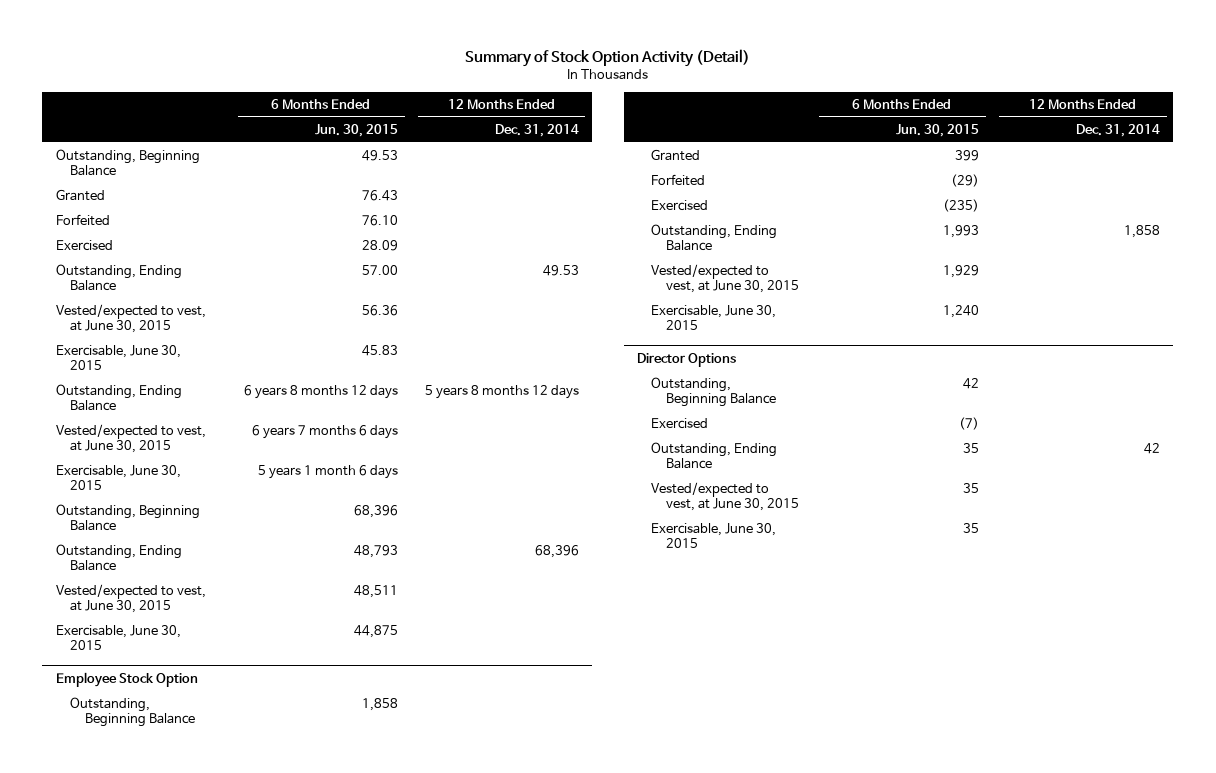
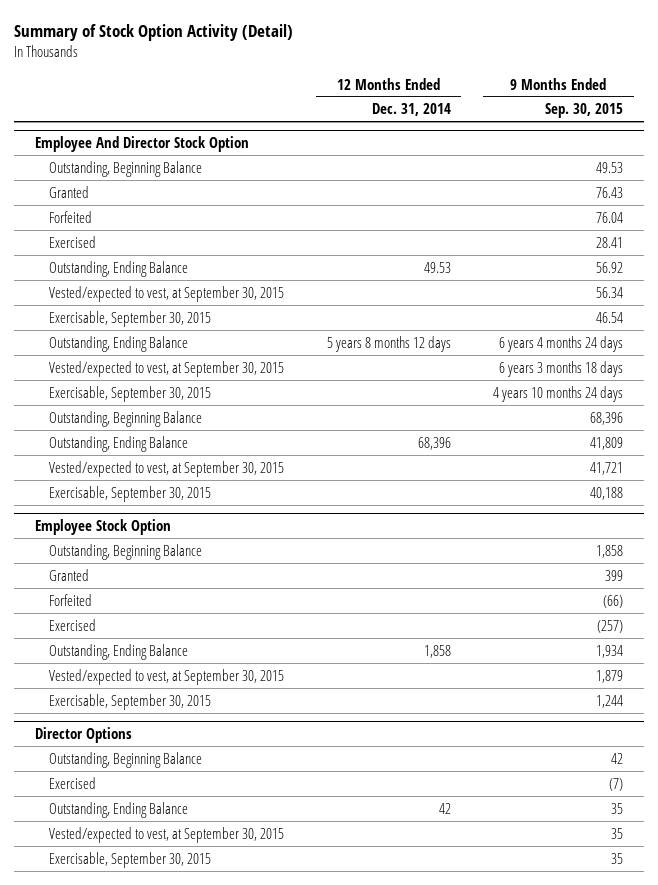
- | 6 Months Ended Jun. 30, 2015 | 12 Months Ended Dec. 31, 2014
+ | 12 Months Ended Dec. 31, 2014 | 9 Months Ended Sep. 30, 2015
+ Employee And Director Stock Option
- Vested/expected to vest, at June 30, 2015 | 56.36 |
- Exercisable, June 30, 2015 | 45.83 |
+ Vested/expected to vest, at September 30, 2015 | | 56.34
+ Exercisable, September 30, 2015 | | 46.54
- Vested/expected to vest, at June 30, 2015 | 6 years 7 months 6 days |
- Exercisable, June 30, 2015 | 5 years 1 month 6 days |
+ Vested/expected to vest, at September 30, 2015 | | 6 years 3 months 18 days
+ Exercisable, September 30, 2015 | | 4 years 10 months 24 days
- Vested/expected to vest, at June 30, 2015 | 48,511 |
- Exercisable, June 30, 2015 | 44,875 |
+ Vested/expected to vest, at September 30, 2015 | | 41,721
+ Exercisable, September 30, 2015 | | 40,188
@ Employee Stock Option
- Vested/expected to vest, at June 30, 2015 | 1,929 |
- Exercisable, June 30, 2015 | 1,240 |
+ Vested/expected to vest, at September 30, 2015 | | 1,879
+ Exercisable, September 30, 2015 | | 1,244
@ Director Options
- Vested/expected to vest, at June 30, 2015 | 35 |
- Exercisable, June 30, 2015 | 35 |
+ Vested/expected to vest, at September 30, 2015 | | 35
+ Exercisable, September 30, 2015 | | 35

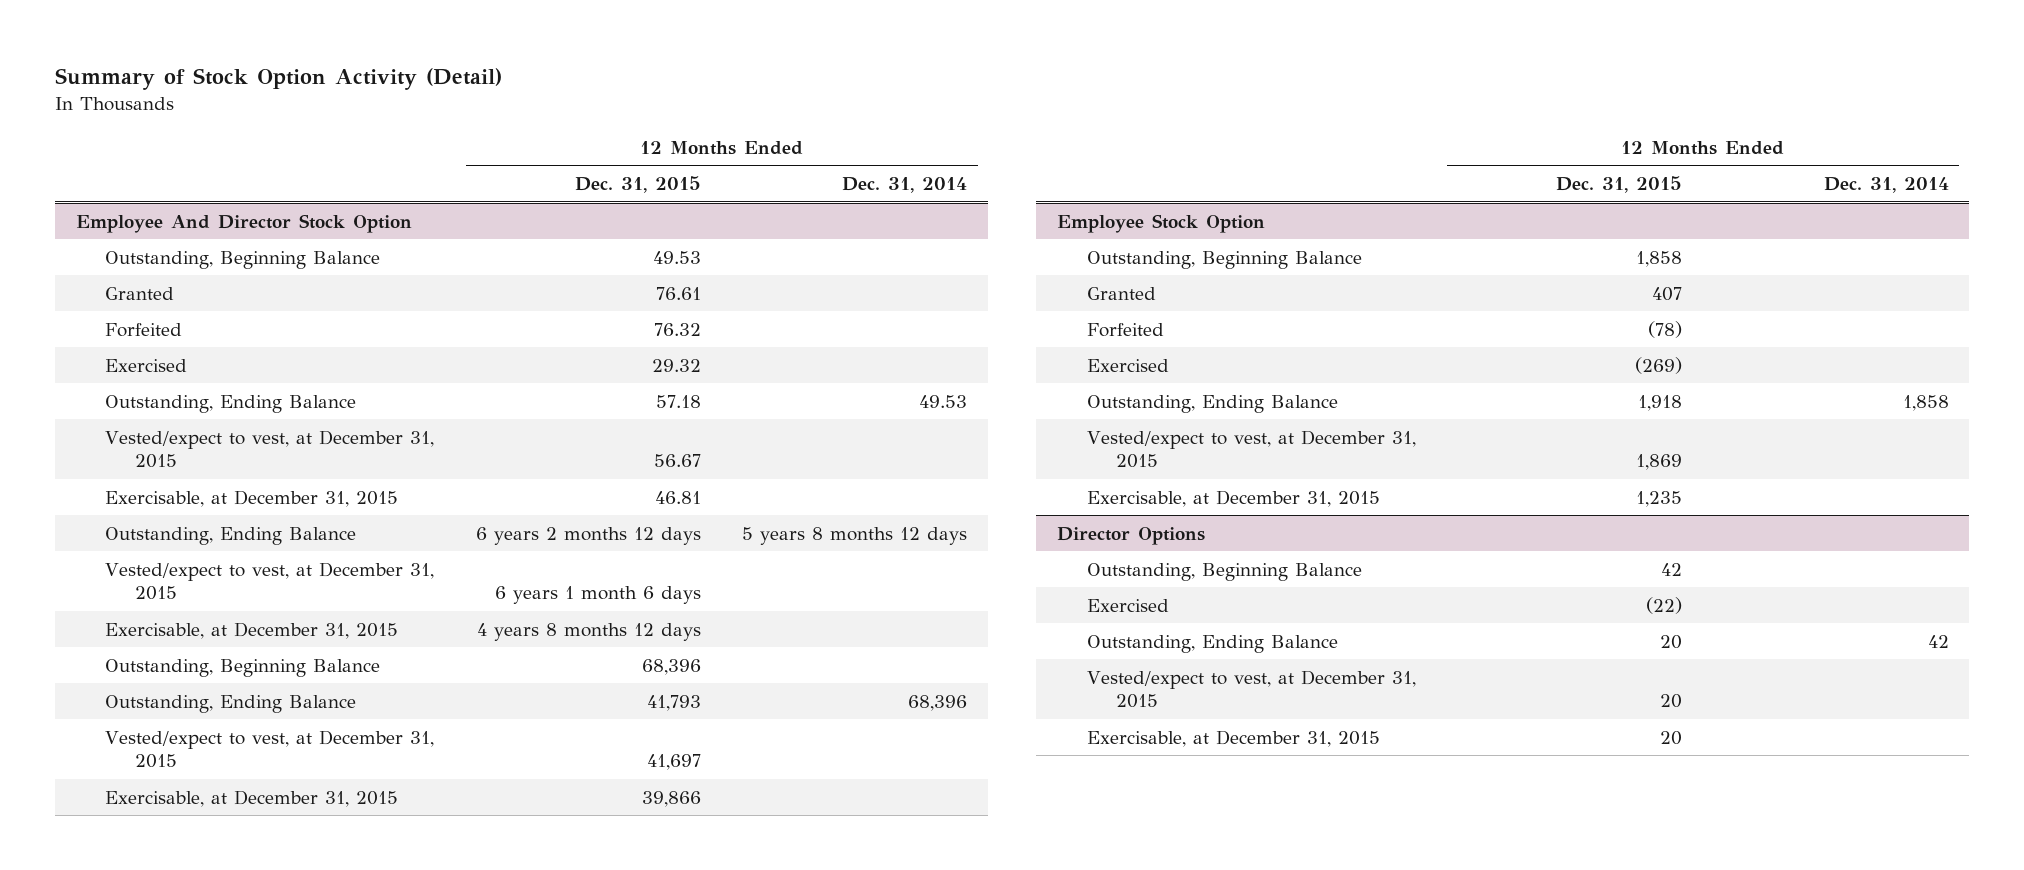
- | 12 Months Ended Dec. 31, 2014 | 9 Months Ended Sep. 30, 2015
+ | 12 Months Ended Dec. 31, 2015 | 12 Months Ended Dec. 31, 2014
@ Employee And Director Stock Option
- Vested/expected to vest, at September 30, 2015 | | 56.34
- Exercisable, September 30, 2015 | | 46.54
+ Vested/expect to vest, at December 31, 2015 | 56.67 |
+ Exercisable, at December 31, 2015 | 46.81 |
- Vested/expected to vest, at September 30, 2015 | | 6 years 3 months 18 days
- Exercisable, September 30, 2015 | | 4 years 10 months 24 days
+ Vested/expect to vest, at December 31, 2015 | 6 years 1 month 6 days |
+ Exercisable, at December 31, 2015 | 4 years 8 months 12 days |
- Vested/expected to vest, at September 30, 2015 | | 41,721
- Exercisable, September 30, 2015 | | 40,188
+ Vested/expect to vest, at December 31, 2015 | 41,697 |
+ Exercisable, at December 31, 2015 | 39,866 |
@ Employee Stock Option
- Vested/expected to vest, at September 30, 2015 | | 1,879
- Exercisable, September 30, 2015 | | 1,244
+ Vested/expect to vest, at December 31, 2015 | 1,869 |
+ Exercisable, at December 31, 2015 | 1,235 |
@ Director Options
- Vested/expected to vest, at September 30, 2015 | | 35
- Exercisable, September 30, 2015 | | 35
+ Vested/expect to vest, at December 31, 2015 | 20 |
+ Exercisable, at December 31, 2015 | 20 |

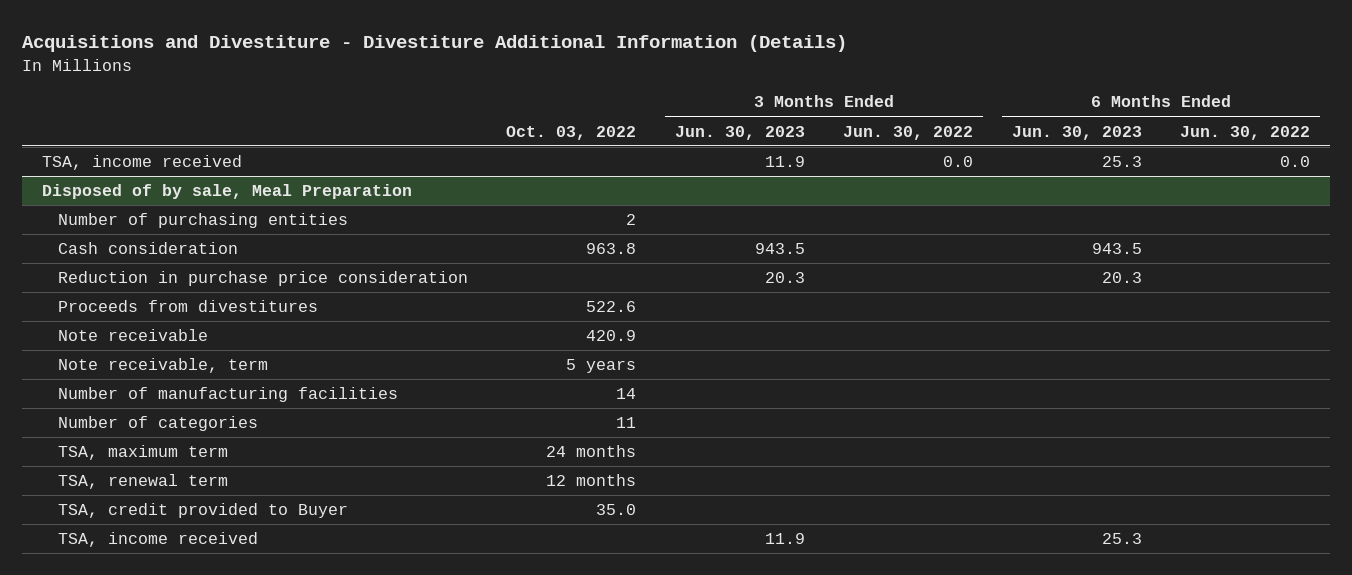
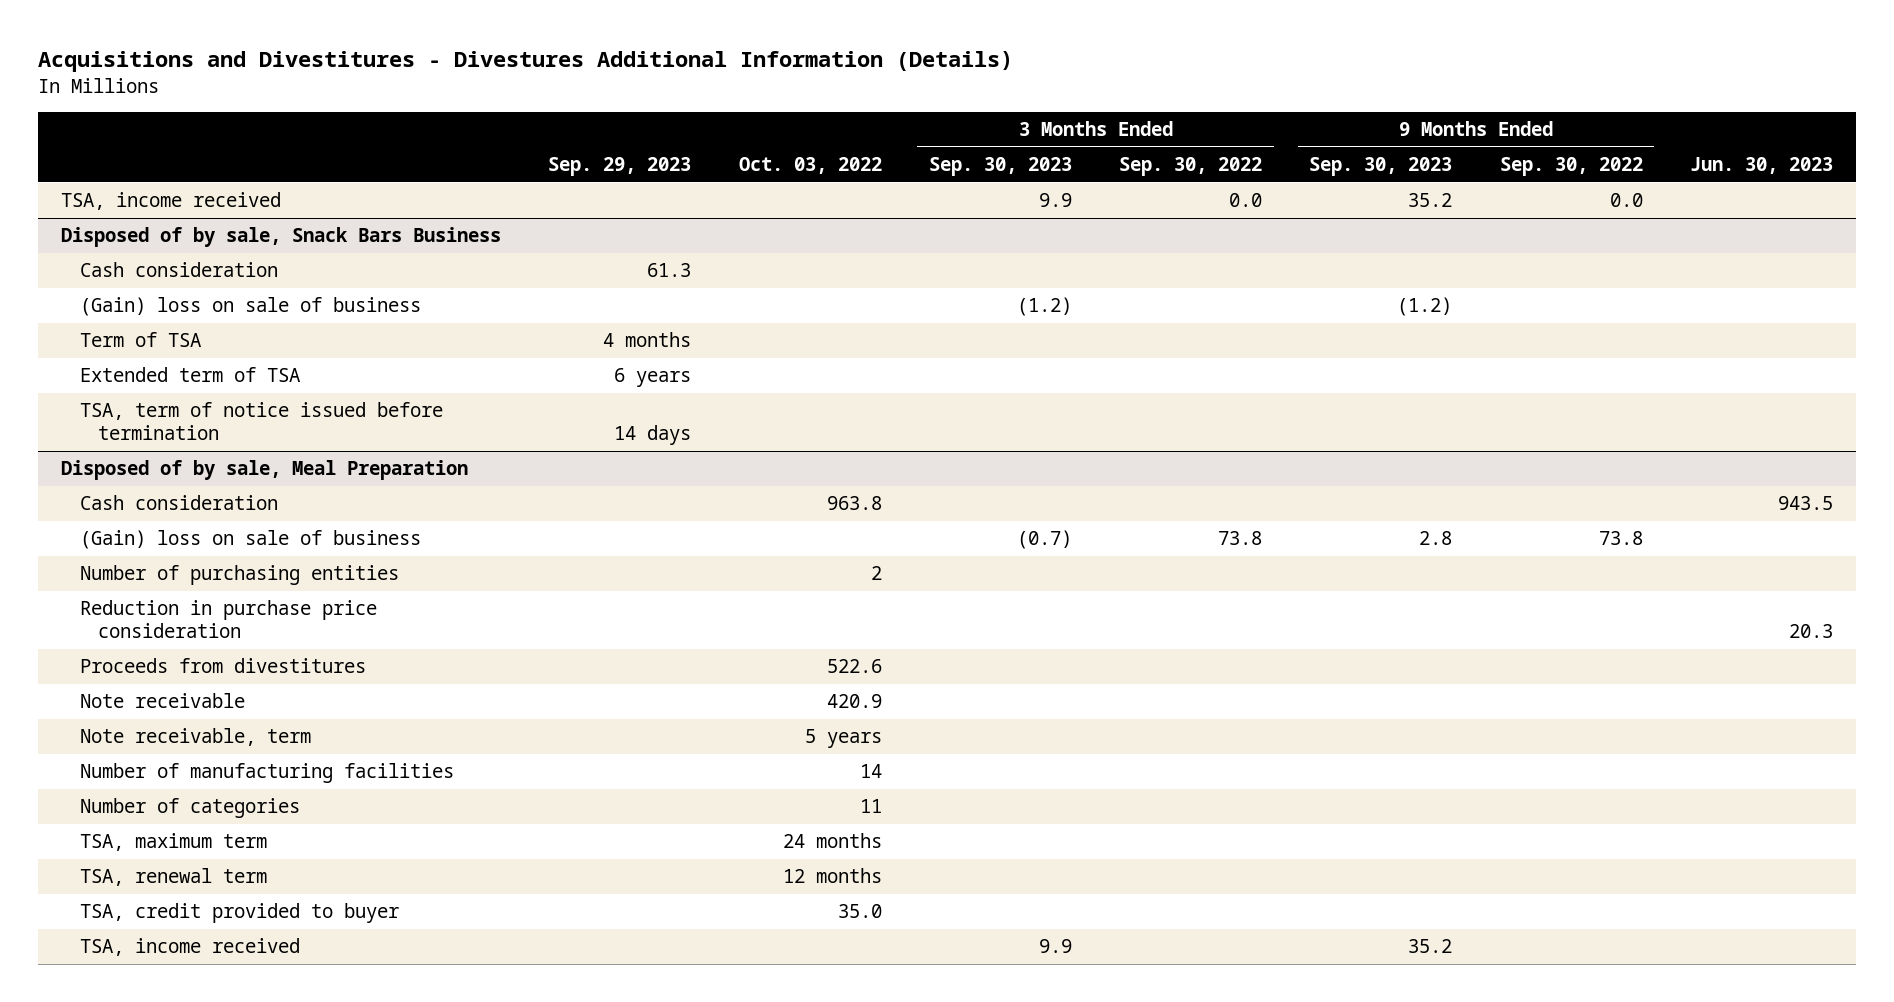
- Acquisitions and Divestiture - Divestiture Additional Information (Details)
+ Acquisitions and Divestitures - Divestures Additional Information (Details)
- | Oct. 03, 2022 | 3 Months Ended Jun. 30, 2023 | 3 Months Ended Jun. 30, 2022 | 6 Months Ended Jun. 30, 2023 | 6 Months Ended Jun. 30, 2022
+ | Sep. 29, 2023 | Oct. 03, 2022 | 3 Months Ended Sep. 30, 2023 | 3 Months Ended Sep. 30, 2022 | 9 Months Ended Sep. 30, 2023 | 9 Months Ended Sep. 30, 2022 | Jun. 30, 2023
+ Disposed of by sale, Snack Bars Business
+ Cash consideration | 61.3 | | | | | |
+ (Gain) loss on sale of business | | | (1.2) | | (1.2) | |
+ Term of TSA | 4 months | | | | | |
+ Extended term of TSA | 6 years | | | | | |
+ TSA, term of notice issued before termination | 14 days | | | | | |
@ Disposed of by sale, Meal Preparation
+ (Gain) loss on sale of business | | | (0.7) | 73.8 | 2.8 | 73.8 |
moved down: Number of purchasing entities | | 2 | | | | |
- TSA, credit provided to Buyer | 35.0 | | | |
+ TSA, credit provided to buyer | | 35.0 | | | | |

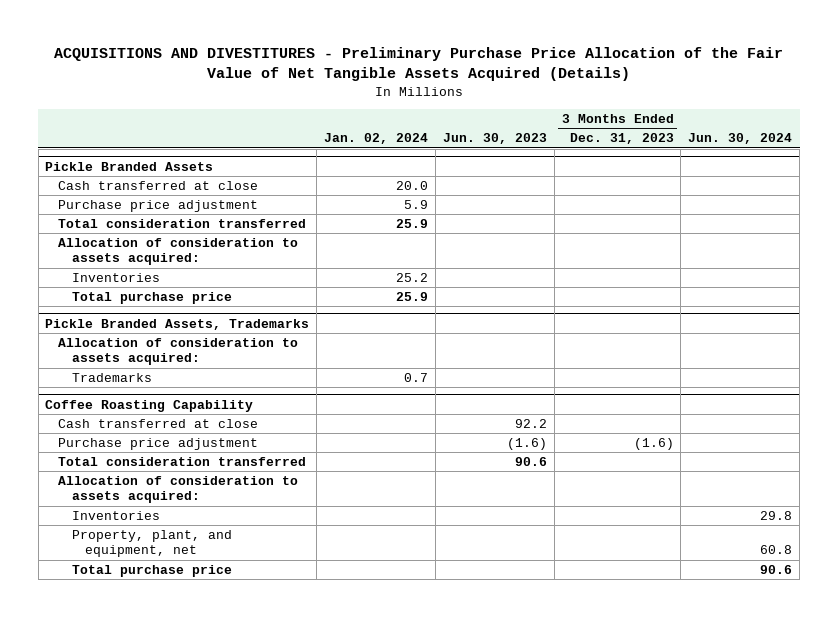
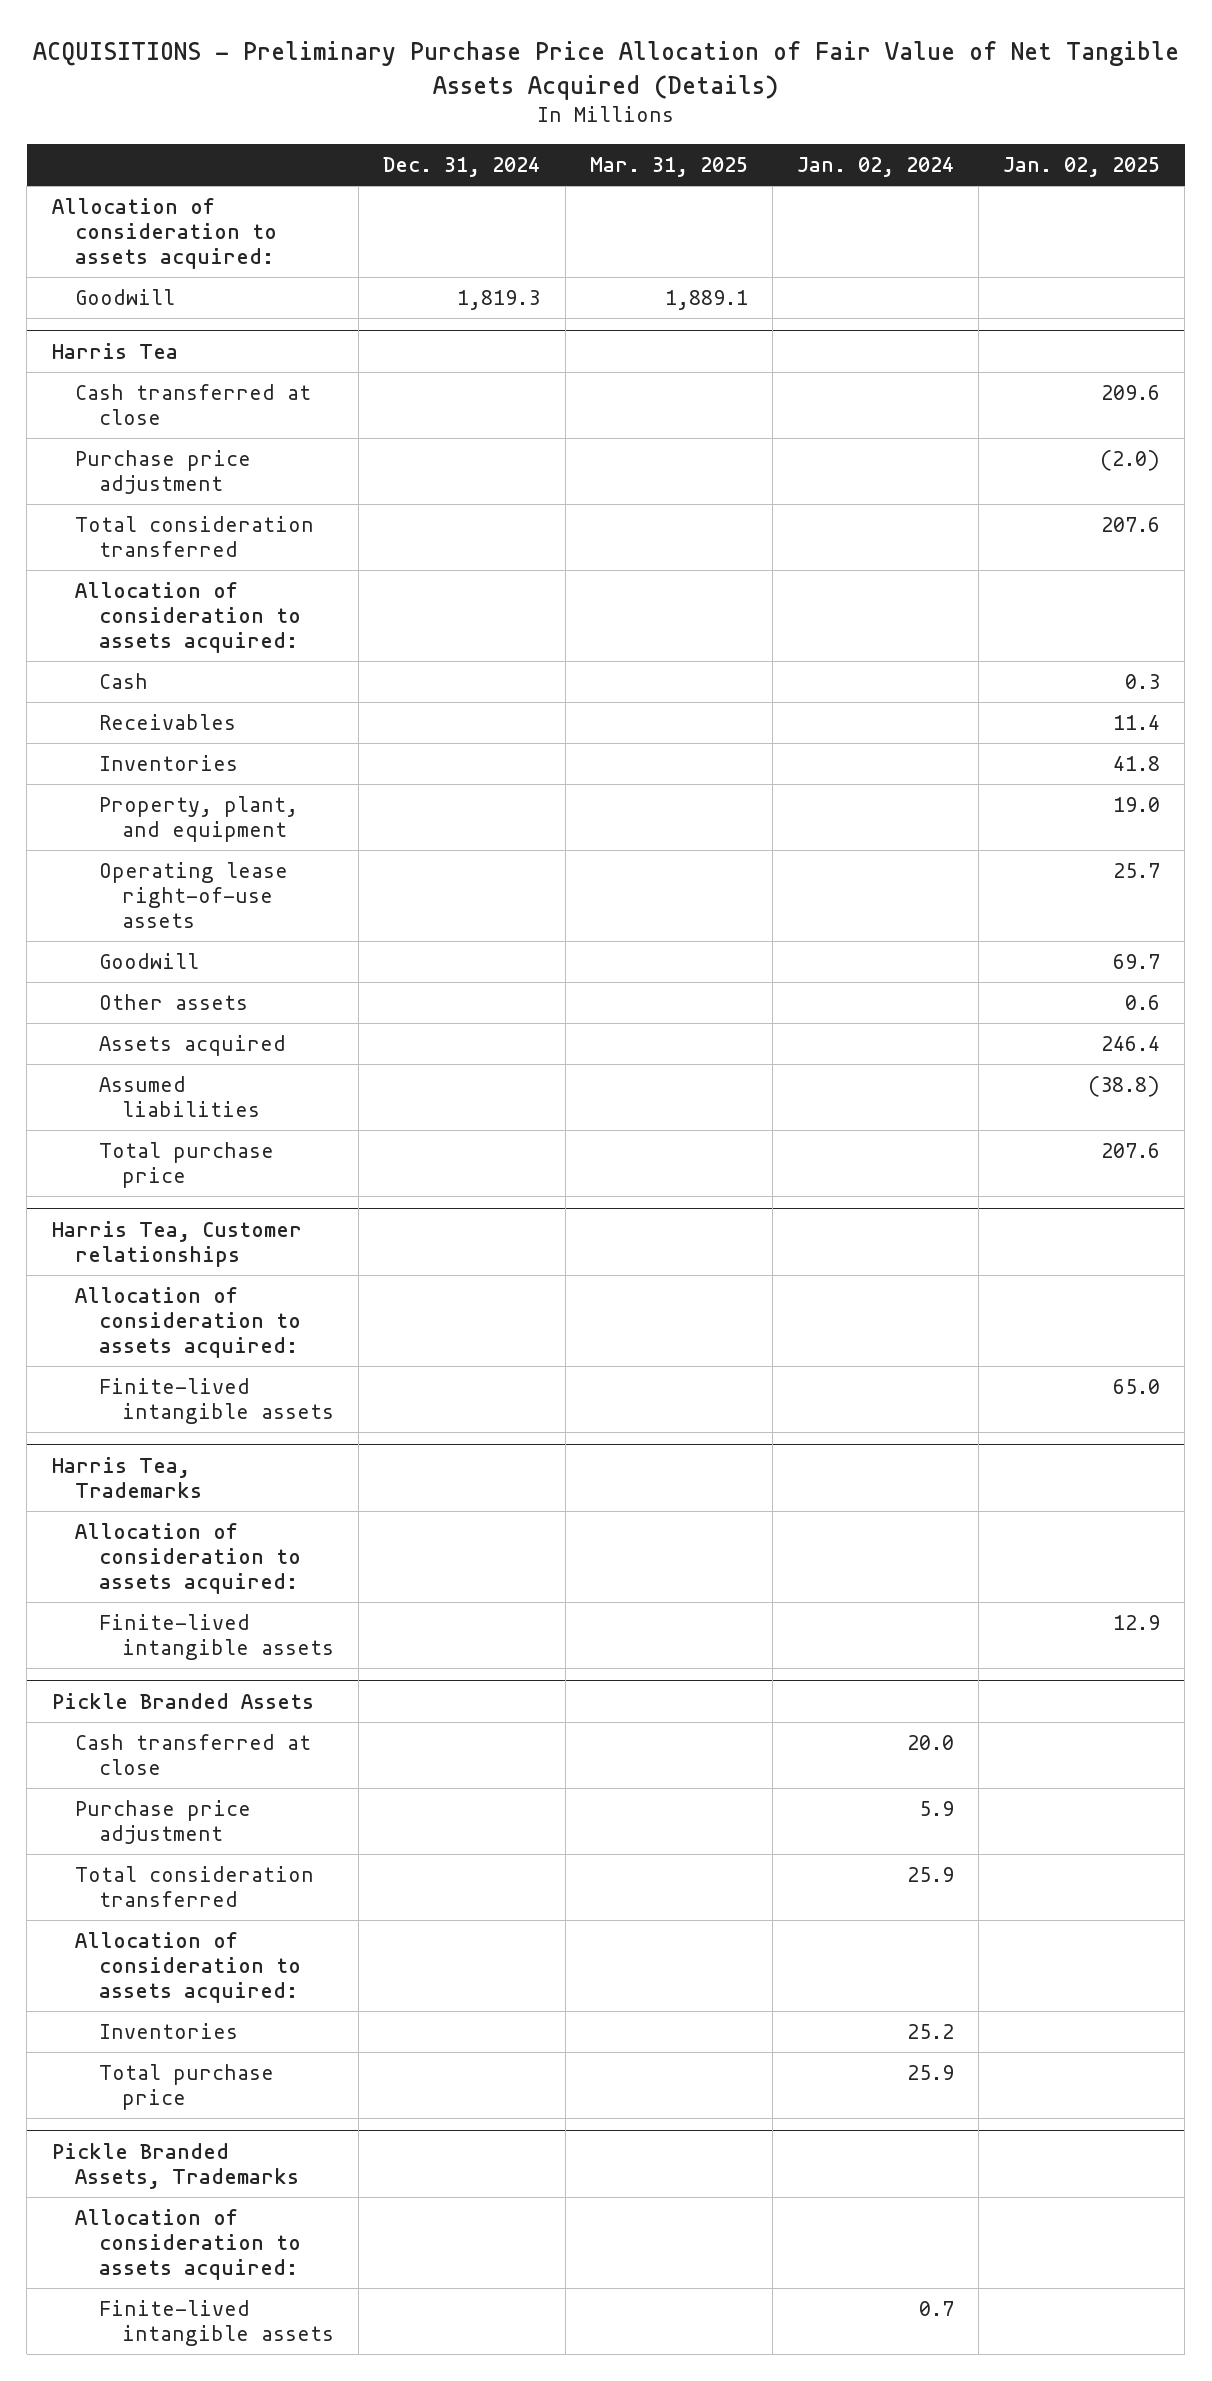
- ACQUISITIONS AND DIVESTITURES - Preliminary Purchase Price Allocation of the Fair Value of Net Tangible Assets Acquired (Details)
+ ACQUISITIONS - Preliminary Purchase Price Allocation of Fair Value of Net Tangible Assets Acquired (Details)
- | Jan. 02, 2024 | Jun. 30, 2023 | 3 Months Ended Dec. 31, 2023 | Jun. 30, 2024
+ | Dec. 31, 2024 | Mar. 31, 2025 | Jan. 02, 2024 | Jan. 02, 2025
+ Allocation of consideration to assets acquired:
+ Goodwill | 1,819.3 | 1,889.1 | |
+ Harris Tea
+ Cash transferred at close | | | | 209.6
+ Purchase price adjustment | | | | (2.0)
+ Total consideration transferred | | | | 207.6
+ Allocation of consideration to assets acquired:
+ Cash | | | | 0.3
+ Receivables | | | | 11.4
+ Inventories | | | | 41.8
+ Property, plant, and equipment | | | | 19.0
+ Operating lease right-of-use assets | | | | 25.7
+ Goodwill | | | | 69.7
+ Other assets | | | | 0.6
+ Assets acquired | | | | 246.4
+ Assumed liabilities | | | | (38.8)
+ Total purchase price | | | | 207.6
+ Harris Tea, Customer relationships
+ Allocation of consideration to assets acquired:
+ Finite-lived intangible assets | | | | 65.0
+ Harris Tea, Trademarks
+ Allocation of consideration to assets acquired:
+ Finite-lived intangible assets | | | | 12.9
@ Pickle Branded Assets, Trademarks
- Trademarks | 0.7 | | |
- Coffee Roasting Capability
- Cash transferred at close | | 92.2 | |
- Purchase price adjustment | | (1.6) | (1.6) |
- Total consideration transferred | | 90.6 | |
- Allocation of consideration to assets acquired:
- Inventories | | | | 29.8
- Property, plant, and equipment, net | | | | 60.8
- Total purchase price | | | | 90.6
@ Pickle Branded Assets, Trademarks
+ Finite-lived intangible assets | | | 0.7 |

